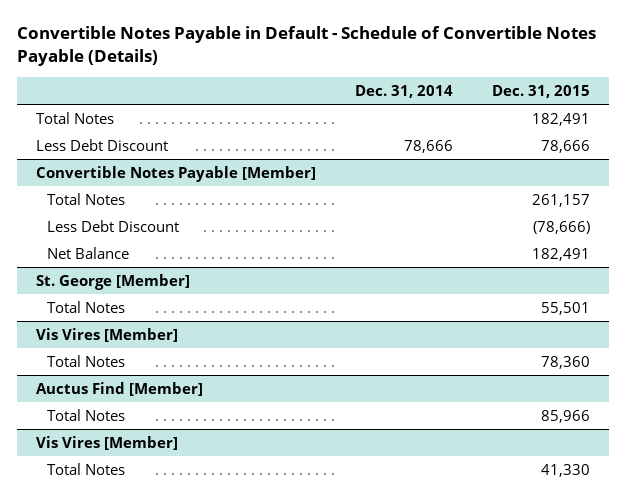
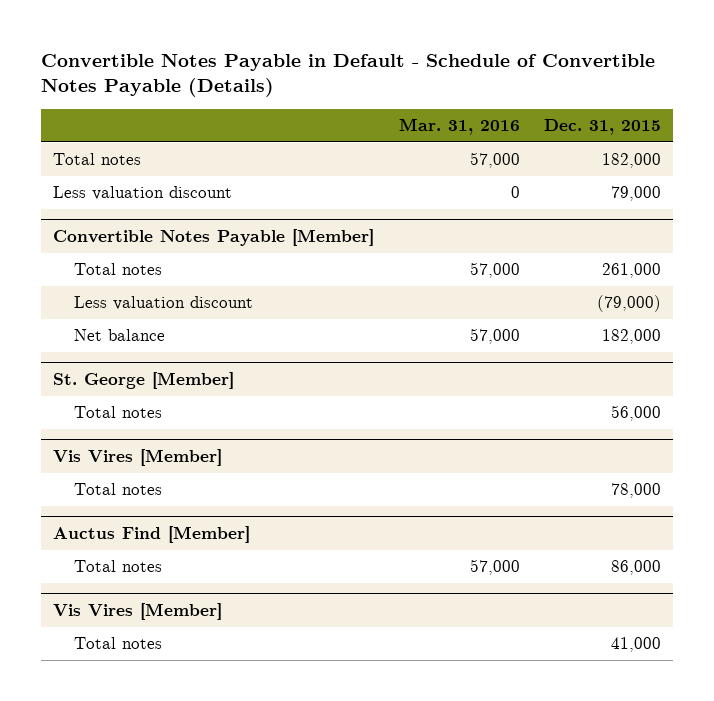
- | Dec. 31, 2014 | Dec. 31, 2015
+ | Mar. 31, 2016 | Dec. 31, 2015
- Total Notes | | 182,491
- Less Debt Discount | 78,666 | 78,666
+ Total notes | 57,000 | 182,000
+ Less valuation discount | 0 | 79,000
@ Convertible Notes Payable [Member]
- Total Notes | | 261,157
- Less Debt Discount | | (78,666)
- Net Balance | | 182,491
+ Total notes | 57,000 | 261,000
+ Less valuation discount | | (79,000)
+ Net balance | 57,000 | 182,000
@ St. George [Member]
- Total Notes | | 55,501
+ Total notes | | 56,000
@ Vis Vires [Member]
- Total Notes | | 78,360
+ Total notes | | 78,000
@ Auctus Find [Member]
- Total Notes | | 85,966
+ Total notes | 57,000 | 86,000
@ Vis Vires [Member]
- Total Notes | | 41,330
+ Total notes | | 41,000

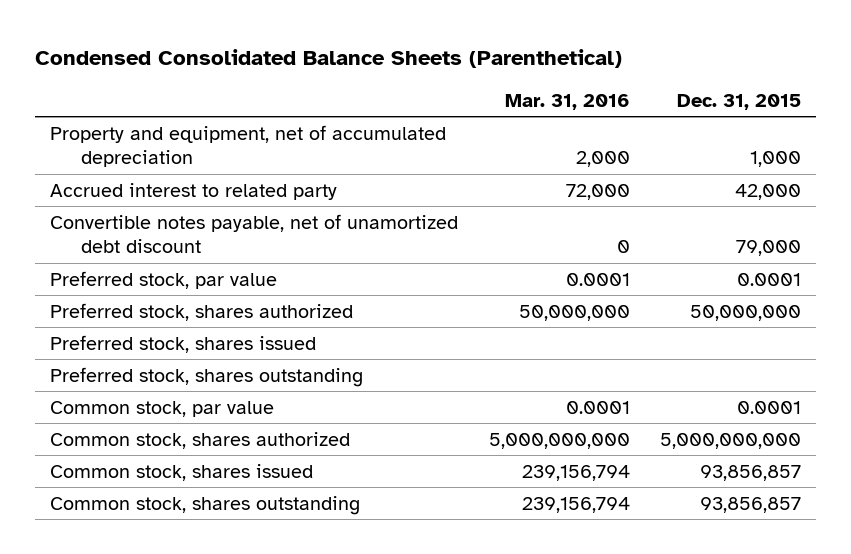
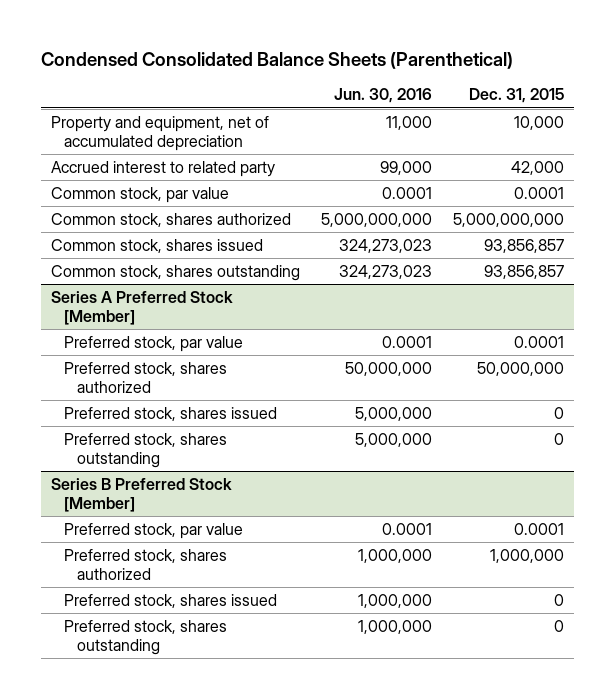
- | Mar. 31, 2016 | Dec. 31, 2015
+ | Jun. 30, 2016 | Dec. 31, 2015
- Property and equipment, net of accumulated depreciation | 2,000 | 1,000
+ Property and equipment, net of accumulated depreciation | 11,000 | 10,000
- Convertible notes payable, net of unamortized debt discount | 0 | 79,000
- Preferred stock, par value | 0.0001 | 0.0001
- Preferred stock, shares authorized | 50,000,000 | 50,000,000
- Preferred stock, shares issued
- Preferred stock, shares outstanding
+ Series A Preferred Stock [Member]
+ Preferred stock, par value | 0.0001 | 0.0001
+ Preferred stock, shares authorized | 50,000,000 | 50,000,000
+ Preferred stock, shares issued | 5,000,000 | 0
+ Preferred stock, shares outstanding | 5,000,000 | 0
+ Series B Preferred Stock [Member]
+ Preferred stock, par value | 0.0001 | 0.0001
+ Preferred stock, shares authorized | 1,000,000 | 1,000,000
+ Preferred stock, shares issued | 1,000,000 | 0
+ Preferred stock, shares outstanding | 1,000,000 | 0

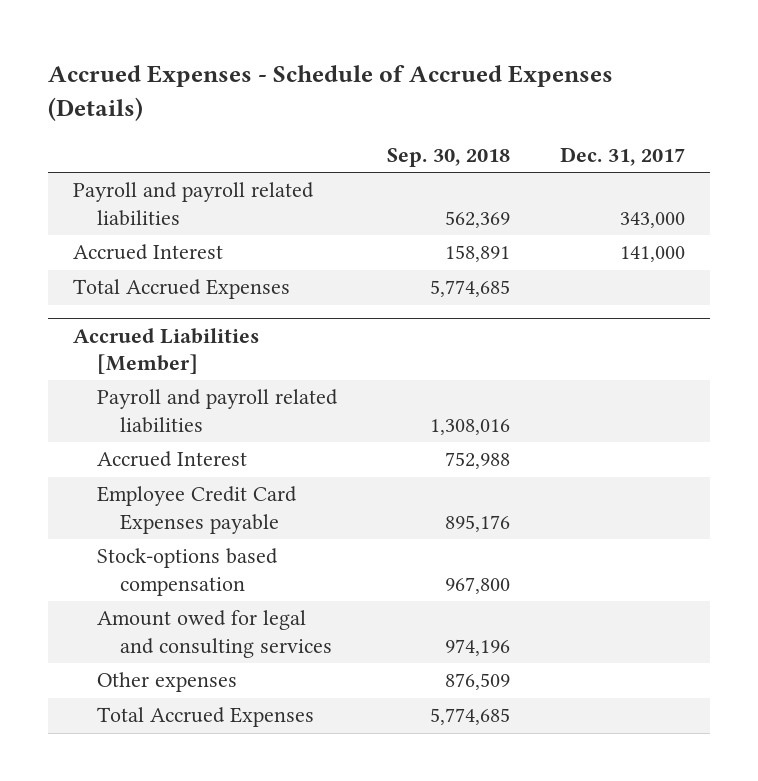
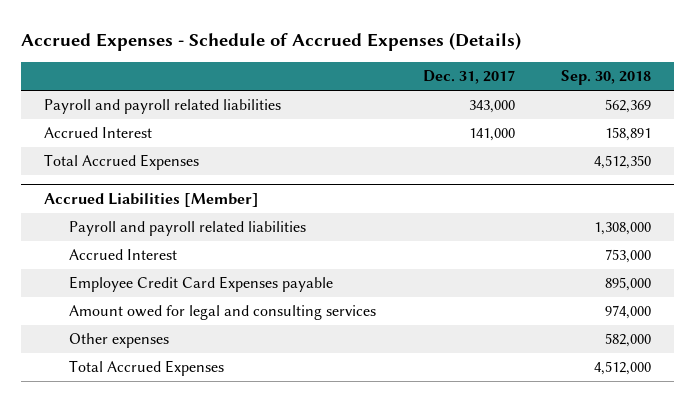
- | Sep. 30, 2018 | Dec. 31, 2017
+ | Dec. 31, 2017 | Sep. 30, 2018
- Total Accrued Expenses | 5,774,685 |
+ Total Accrued Expenses | | 4,512,350
@ Accrued Liabilities [Member]
- Payroll and payroll related liabilities | 1,308,016 |
- Accrued Interest | 752,988 |
- Employee Credit Card Expenses payable | 895,176 |
- Stock-options based compensation | 967,800 |
- Amount owed for legal and consulting services | 974,196 |
- Other expenses | 876,509 |
- Total Accrued Expenses | 5,774,685 |
+ Payroll and payroll related liabilities | | 1,308,000
+ Accrued Interest | | 753,000
+ Employee Credit Card Expenses payable | | 895,000
+ Amount owed for legal and consulting services | | 974,000
+ Other expenses | | 582,000
+ Total Accrued Expenses | | 4,512,000

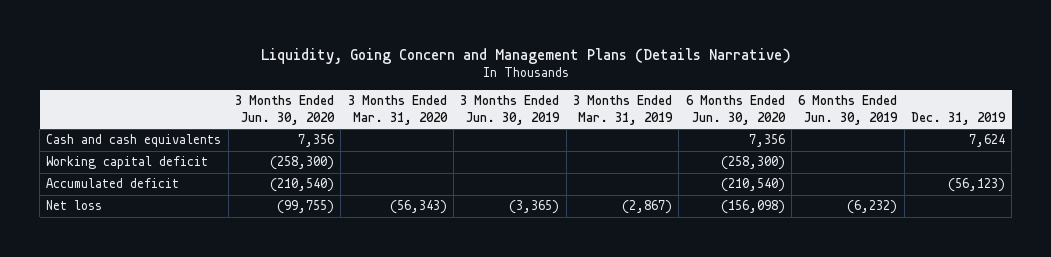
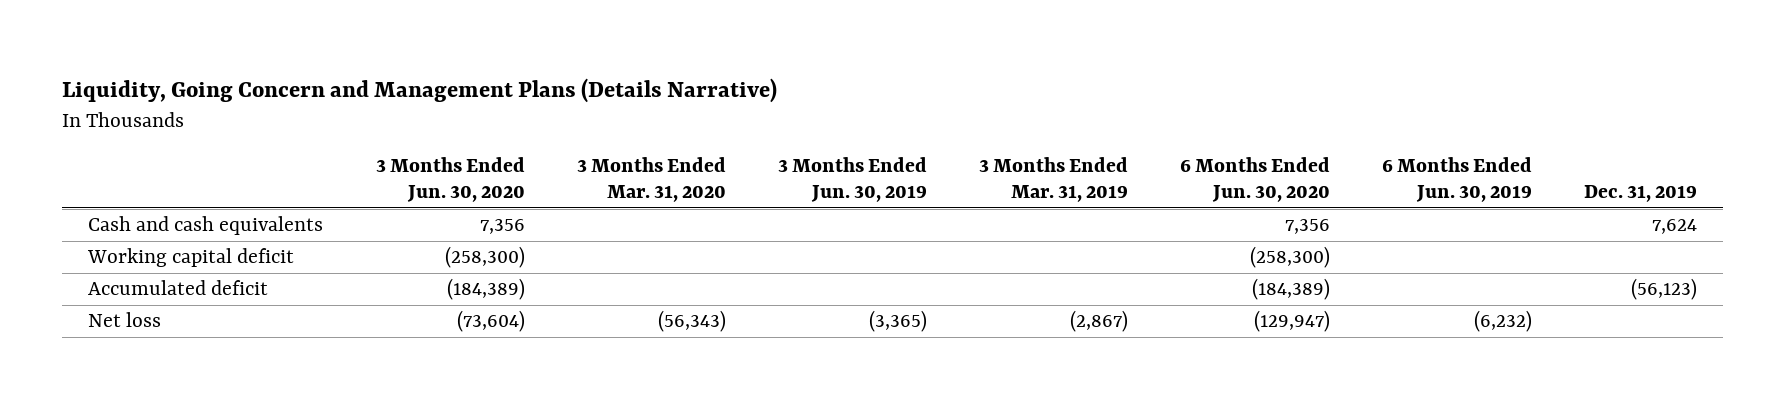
- Accumulated deficit | (210,540) | | | | (210,540) | | (56,123)
- Net loss | (99,755) | (56,343) | (3,365) | (2,867) | (156,098) | (6,232) |
+ Accumulated deficit | (184,389) | | | | (184,389) | | (56,123)
+ Net loss | (73,604) | (56,343) | (3,365) | (2,867) | (129,947) | (6,232) |

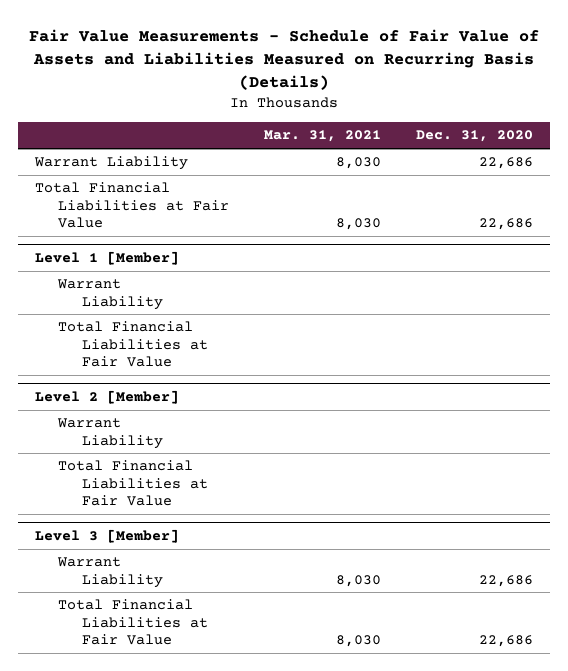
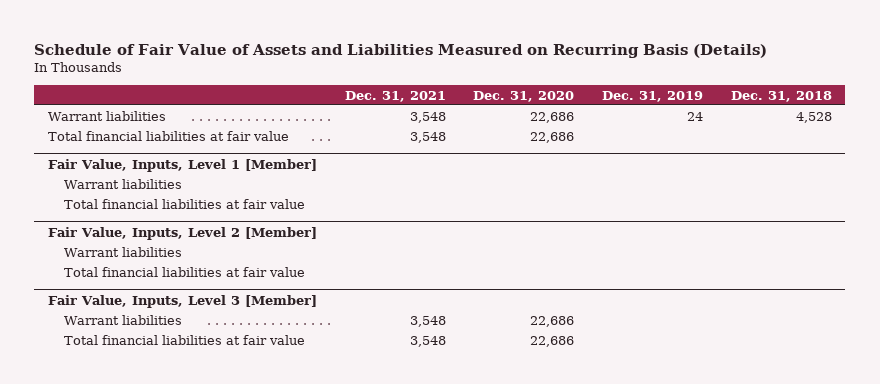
- Fair Value Measurements - Schedule of Fair Value of Assets and Liabilities Measured on Recurring Basis (Details)
+ Schedule of Fair Value of Assets and Liabilities Measured on Recurring Basis (Details)
- | Mar. 31, 2021 | Dec. 31, 2020
+ | Dec. 31, 2021 | Dec. 31, 2020 | Dec. 31, 2019 | Dec. 31, 2018
- Warrant Liability | 8,030 | 22,686
- Total Financial Liabilities at Fair Value | 8,030 | 22,686
- Level 1 [Member]
- Warrant Liability
- Total Financial Liabilities at Fair Value
- Level 2 [Member]
- Warrant Liability
- Total Financial Liabilities at Fair Value
- Level 3 [Member]
- Warrant Liability | 8,030 | 22,686
- Total Financial Liabilities at Fair Value | 8,030 | 22,686
+ Warrant liabilities | 3,548 | 22,686 | 24 | 4,528
+ Total financial liabilities at fair value | 3,548 | 22,686 | |
+ Fair Value, Inputs, Level 1 [Member]
+ Warrant liabilities
+ Total financial liabilities at fair value
+ Fair Value, Inputs, Level 2 [Member]
+ Warrant liabilities
+ Total financial liabilities at fair value
+ Fair Value, Inputs, Level 3 [Member]
+ Warrant liabilities | 3,548 | 22,686 | |
+ Total financial liabilities at fair value | 3,548 | 22,686 | |

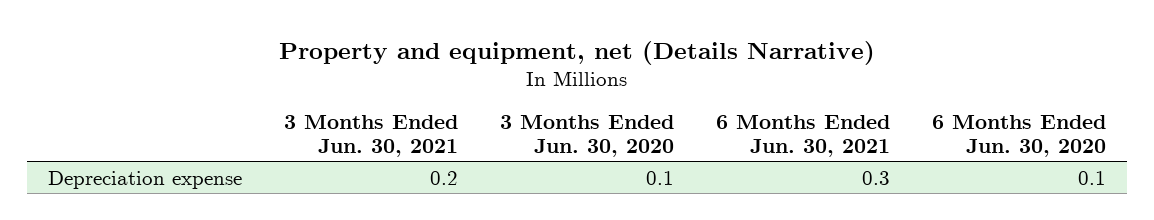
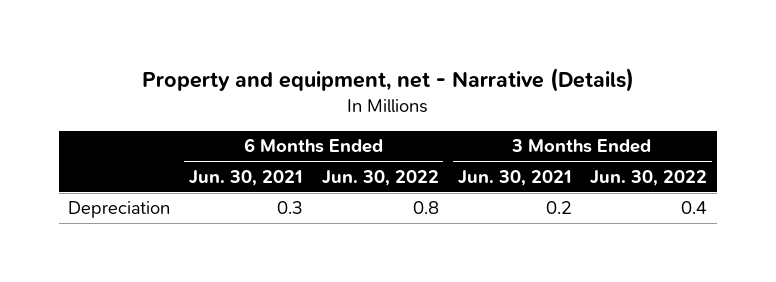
- Property and equipment, net (Details Narrative)
+ Property and equipment, net - Narrative (Details)
- | 3 Months Ended Jun. 30, 2021 | 3 Months Ended Jun. 30, 2020 | 6 Months Ended Jun. 30, 2021 | 6 Months Ended Jun. 30, 2020
+ | 6 Months Ended Jun. 30, 2021 | 6 Months Ended Jun. 30, 2022 | 3 Months Ended Jun. 30, 2021 | 3 Months Ended Jun. 30, 2022
- Depreciation expense | 0.2 | 0.1 | 0.3 | 0.1
+ Depreciation | 0.3 | 0.8 | 0.2 | 0.4

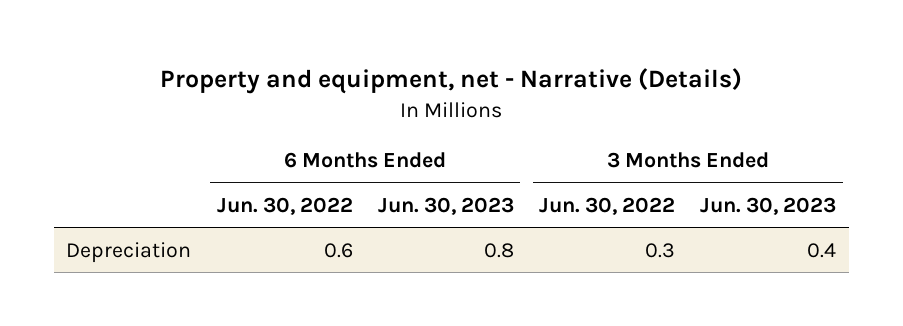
- | 6 Months Ended Jun. 30, 2021 | 6 Months Ended Jun. 30, 2022 | 3 Months Ended Jun. 30, 2021 | 3 Months Ended Jun. 30, 2022
+ | 6 Months Ended Jun. 30, 2022 | 6 Months Ended Jun. 30, 2023 | 3 Months Ended Jun. 30, 2022 | 3 Months Ended Jun. 30, 2023
- Depreciation | 0.3 | 0.8 | 0.2 | 0.4
+ Depreciation | 0.6 | 0.8 | 0.3 | 0.4

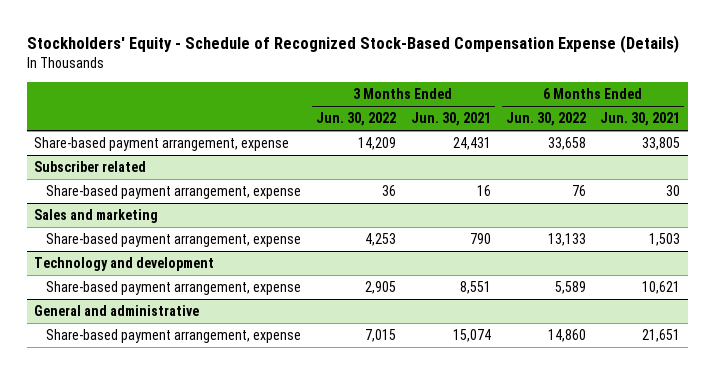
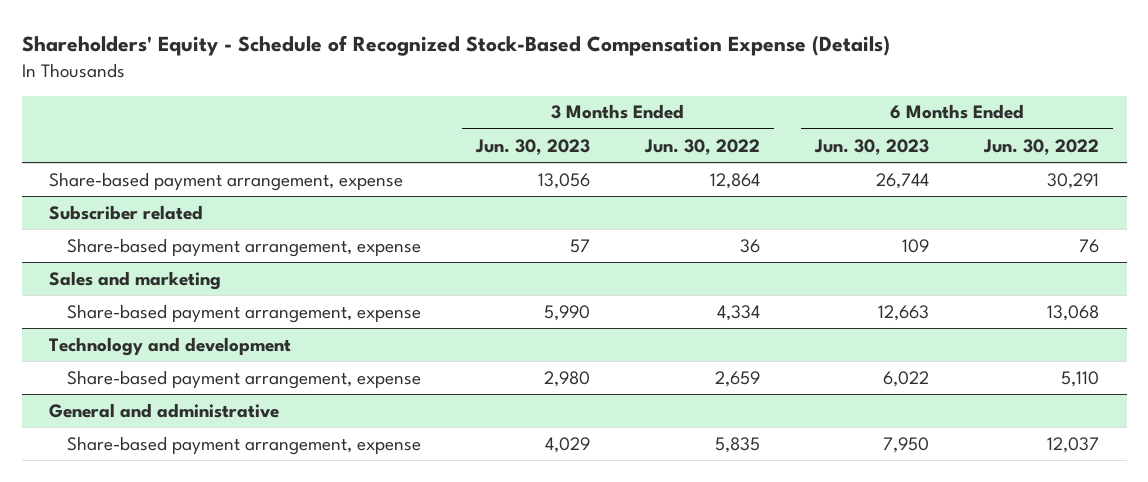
- Stockholders' Equity - Schedule of Recognized Stock-Based Compensation Expense (Details)
+ Shareholders' Equity - Schedule of Recognized Stock-Based Compensation Expense (Details)
- | 3 Months Ended Jun. 30, 2022 | 3 Months Ended Jun. 30, 2021 | 6 Months Ended Jun. 30, 2022 | 6 Months Ended Jun. 30, 2021
+ | 3 Months Ended Jun. 30, 2023 | 3 Months Ended Jun. 30, 2022 | 6 Months Ended Jun. 30, 2023 | 6 Months Ended Jun. 30, 2022
- Share-based payment arrangement, expense | 14,209 | 24,431 | 33,658 | 33,805
+ Share-based payment arrangement, expense | 13,056 | 12,864 | 26,744 | 30,291
@ Sales and marketing
- Share-based payment arrangement, expense | 4,253 | 790 | 13,133 | 1,503
+ Share-based payment arrangement, expense | 5,990 | 4,334 | 12,663 | 13,068
@ Technology and development
- Share-based payment arrangement, expense | 2,905 | 8,551 | 5,589 | 10,621
+ Share-based payment arrangement, expense | 2,980 | 2,659 | 6,022 | 5,110
@ General and administrative
- Share-based payment arrangement, expense | 7,015 | 15,074 | 14,860 | 21,651
+ Share-based payment arrangement, expense | 4,029 | 5,835 | 7,950 | 12,037

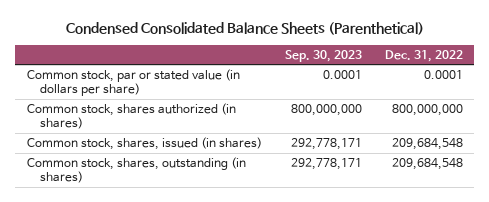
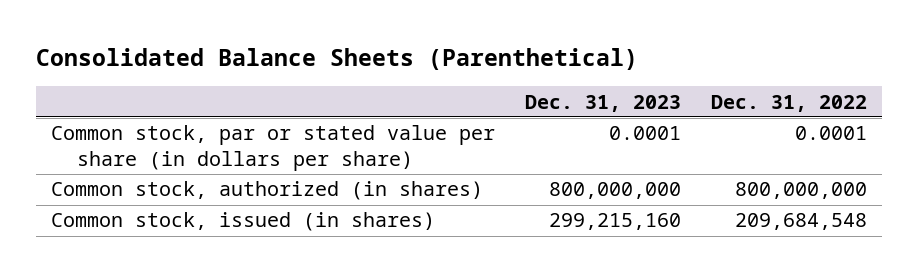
- Condensed Consolidated Balance Sheets (Parenthetical)
+ Consolidated Balance Sheets (Parenthetical)
- | Sep. 30, 2023 | Dec. 31, 2022
+ | Dec. 31, 2023 | Dec. 31, 2022
- Common stock, par or stated value (in dollars per share) | 0.0001 | 0.0001
- Common stock, shares authorized (in shares) | 800,000,000 | 800,000,000
- Common stock, shares, issued (in shares) | 292,778,171 | 209,684,548
- Common stock, shares, outstanding (in shares) | 292,778,171 | 209,684,548
+ Common stock, par or stated value per share (in dollars per share) | 0.0001 | 0.0001
+ Common stock, authorized (in shares) | 800,000,000 | 800,000,000
+ Common stock, issued (in shares) | 299,215,160 | 209,684,548

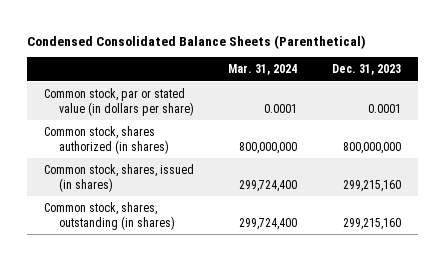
- Consolidated Balance Sheets (Parenthetical)
+ Condensed Consolidated Balance Sheets (Parenthetical)
- | Dec. 31, 2023 | Dec. 31, 2022
+ | Mar. 31, 2024 | Dec. 31, 2023
- Common stock, par or stated value per share (in dollars per share) | 0.0001 | 0.0001
- Common stock, authorized (in shares) | 800,000,000 | 800,000,000
- Common stock, issued (in shares) | 299,215,160 | 209,684,548
+ Common stock, par or stated value (in dollars per share) | 0.0001 | 0.0001
+ Common stock, shares authorized (in shares) | 800,000,000 | 800,000,000
+ Common stock, shares, issued (in shares) | 299,724,400 | 299,215,160
+ Common stock, shares, outstanding (in shares) | 299,724,400 | 299,215,160

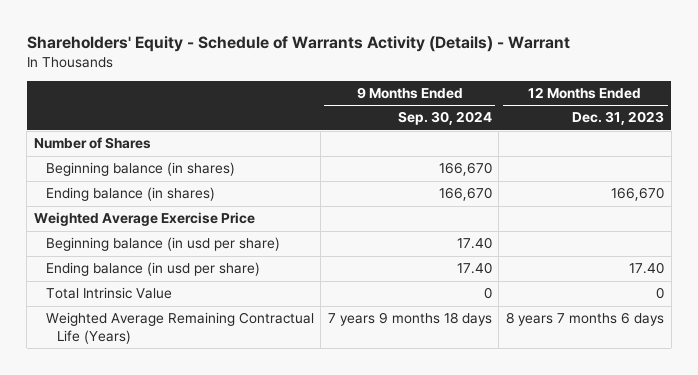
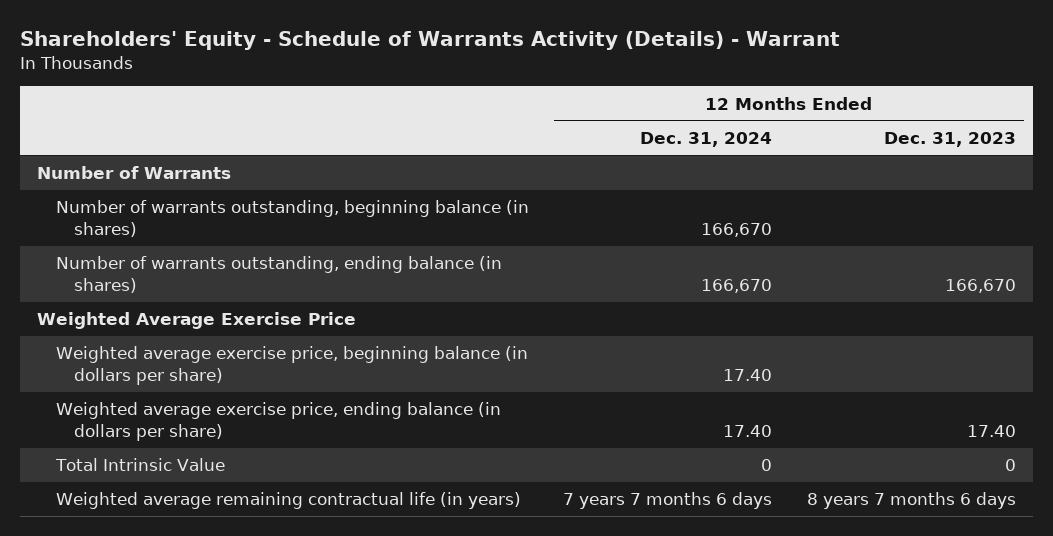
- | 9 Months Ended Sep. 30, 2024 | 12 Months Ended Dec. 31, 2023
+ | 12 Months Ended Dec. 31, 2024 | 12 Months Ended Dec. 31, 2023
- Number of Shares
- Beginning balance (in shares) | 166,670 |
- Ending balance (in shares) | 166,670 | 166,670
+ Number of Warrants
+ Number of warrants outstanding, beginning balance (in shares) | 166,670 |
+ Number of warrants outstanding, ending balance (in shares) | 166,670 | 166,670
- Beginning balance (in usd per share) | 17.40 |
- Ending balance (in usd per share) | 17.40 | 17.40
+ Weighted average exercise price, beginning balance (in dollars per share) | 17.40 |
+ Weighted average exercise price, ending balance (in dollars per share) | 17.40 | 17.40
- Weighted Average Remaining Contractual Life (Years) | 7 years 9 months 18 days | 8 years 7 months 6 days
+ Weighted average remaining contractual life (in years) | 7 years 7 months 6 days | 8 years 7 months 6 days

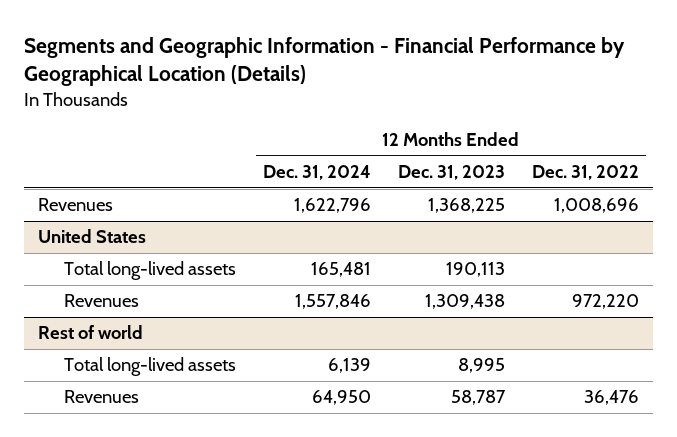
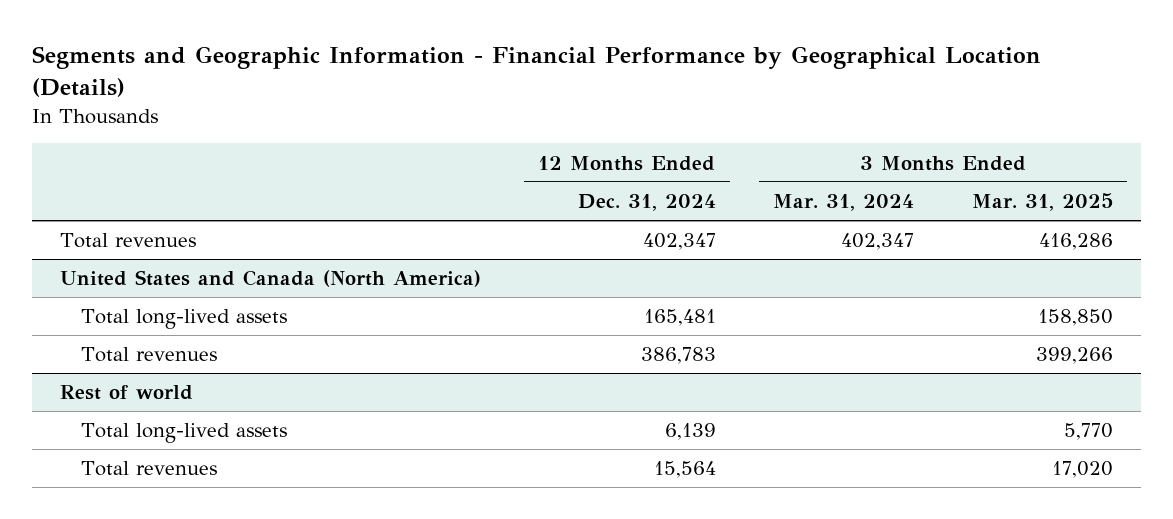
- | 12 Months Ended Dec. 31, 2024 | 12 Months Ended Dec. 31, 2023 | 12 Months Ended Dec. 31, 2022
+ | 12 Months Ended Dec. 31, 2024 | 3 Months Ended Mar. 31, 2024 | 3 Months Ended Mar. 31, 2025
- Revenues | 1,622,796 | 1,368,225 | 1,008,696
- United States
+ Total revenues | 402,347 | 402,347 | 416,286
+ United States and Canada (North America)
- Revenues | 1,557,846 | 1,309,438 | 972,220
+ Total revenues | 386,783 | | 399,266
@ Rest of world
- Revenues | 64,950 | 58,787 | 36,476
+ Total revenues | 15,564 | | 17,020

